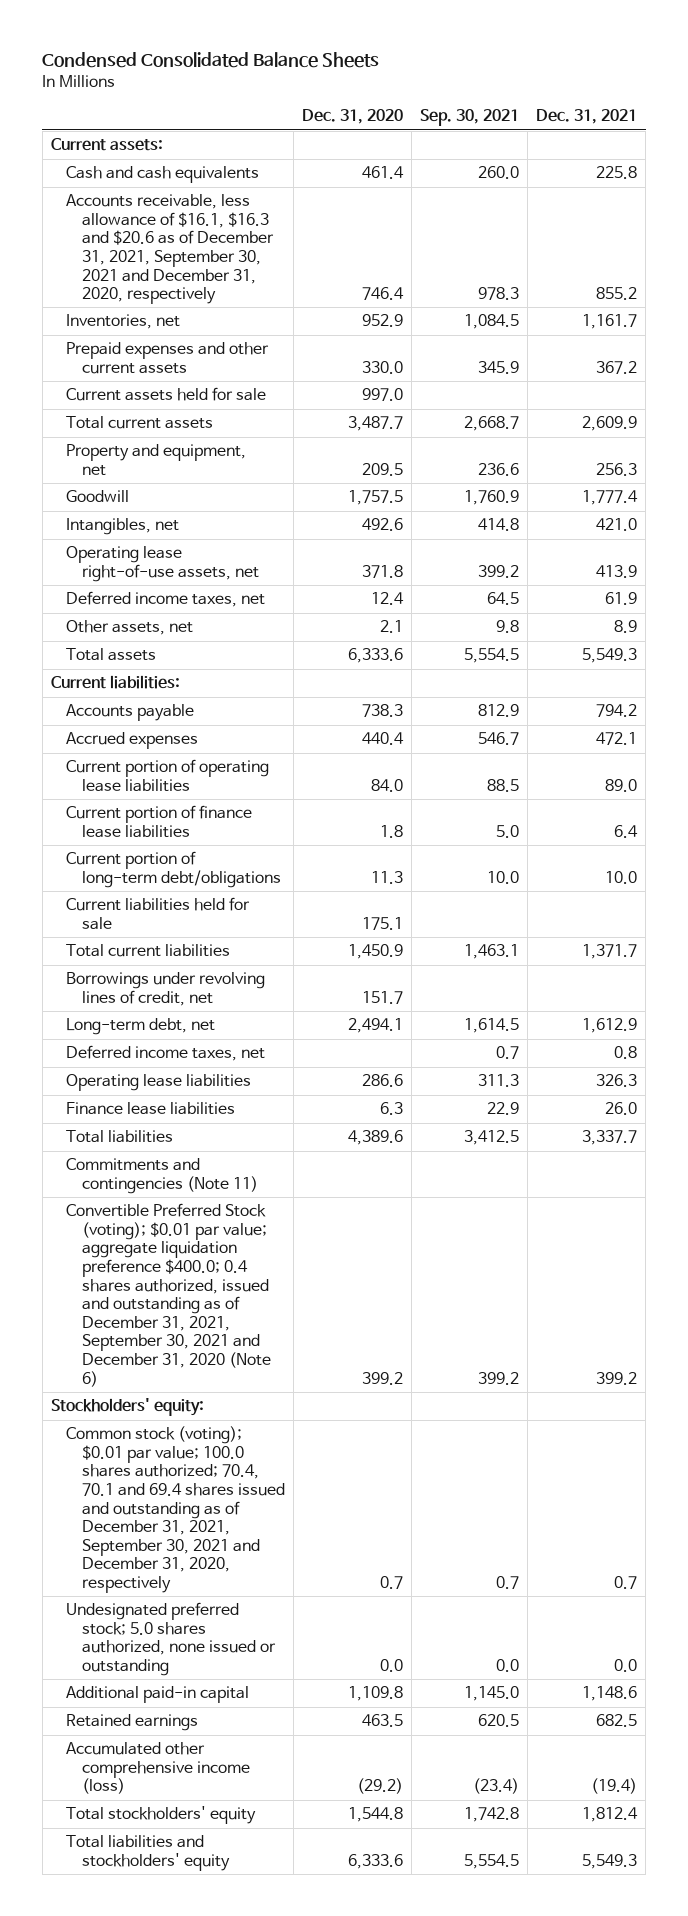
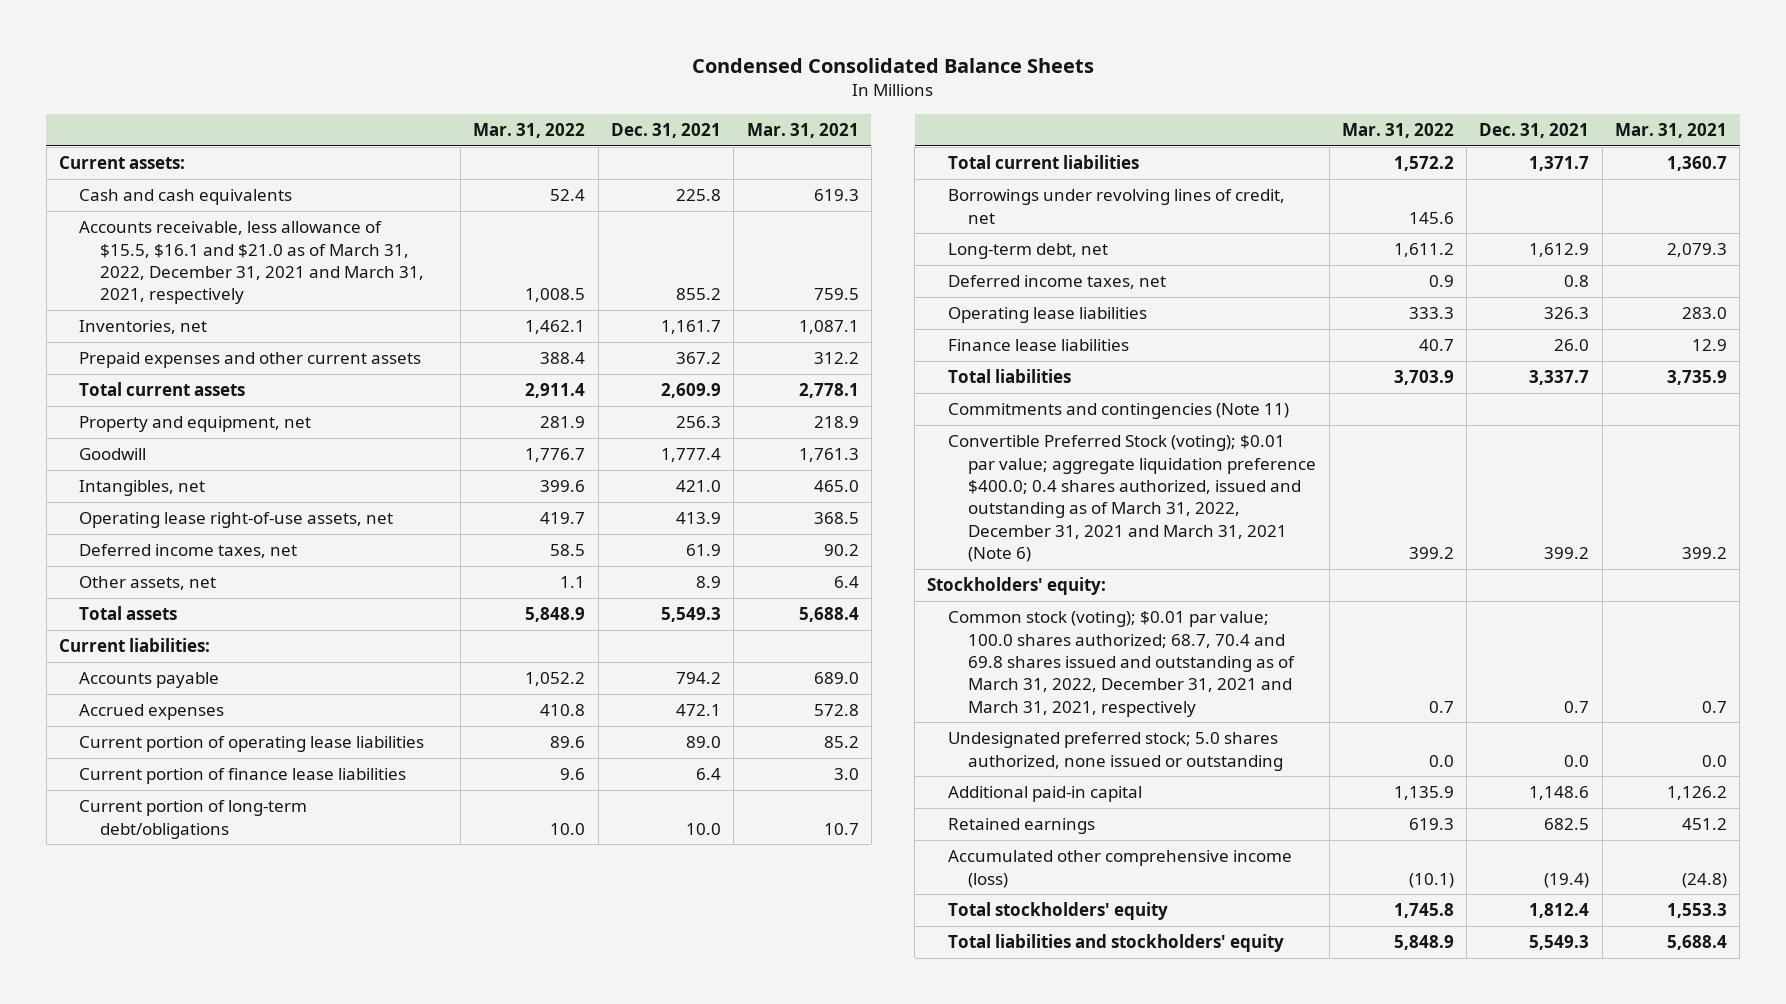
- | Dec. 31, 2020 | Sep. 30, 2021 | Dec. 31, 2021
+ | Mar. 31, 2022 | Dec. 31, 2021 | Mar. 31, 2021
- Accounts receivable, less allowance of $16.1, $16.3 and $20.6 as of December 31, 2021, September 30, 2021 and December 31, 2020, respectively | 746.4 | 978.3 | 855.2
+ Accounts receivable, less allowance of $15.5, $16.1 and $21.0 as of March 31, 2022, December 31, 2021 and March 31, 2021, respectively | 1,008.5 | 855.2 | 759.5
- Current assets held for sale | 997.0 | |
- Current liabilities held for sale | 175.1 | |
- Convertible Preferred Stock (voting); $0.01 par value; aggregate liquidation preference $400.0; 0.4 shares authorized, issued and outstanding as of December 31, 2021, September 30, 2021 and December 31, 2020 (Note 6) | 399.2 | 399.2 | 399.2
+ Convertible Preferred Stock (voting); $0.01 par value; aggregate liquidation preference $400.0; 0.4 shares authorized, issued and outstanding as of March 31, 2022, December 31, 2021 and March 31, 2021 (Note 6) | 399.2 | 399.2 | 399.2
- Common stock (voting); $0.01 par value; 100.0 shares authorized; 70.4, 70.1 and 69.4 shares issued and outstanding as of December 31, 2021, September 30, 2021 and December 31, 2020, respectively | 0.7 | 0.7 | 0.7
+ Common stock (voting); $0.01 par value; 100.0 shares authorized; 68.7, 70.4 and 69.8 shares issued and outstanding as of March 31, 2022, December 31, 2021 and March 31, 2021, respectively | 0.7 | 0.7 | 0.7

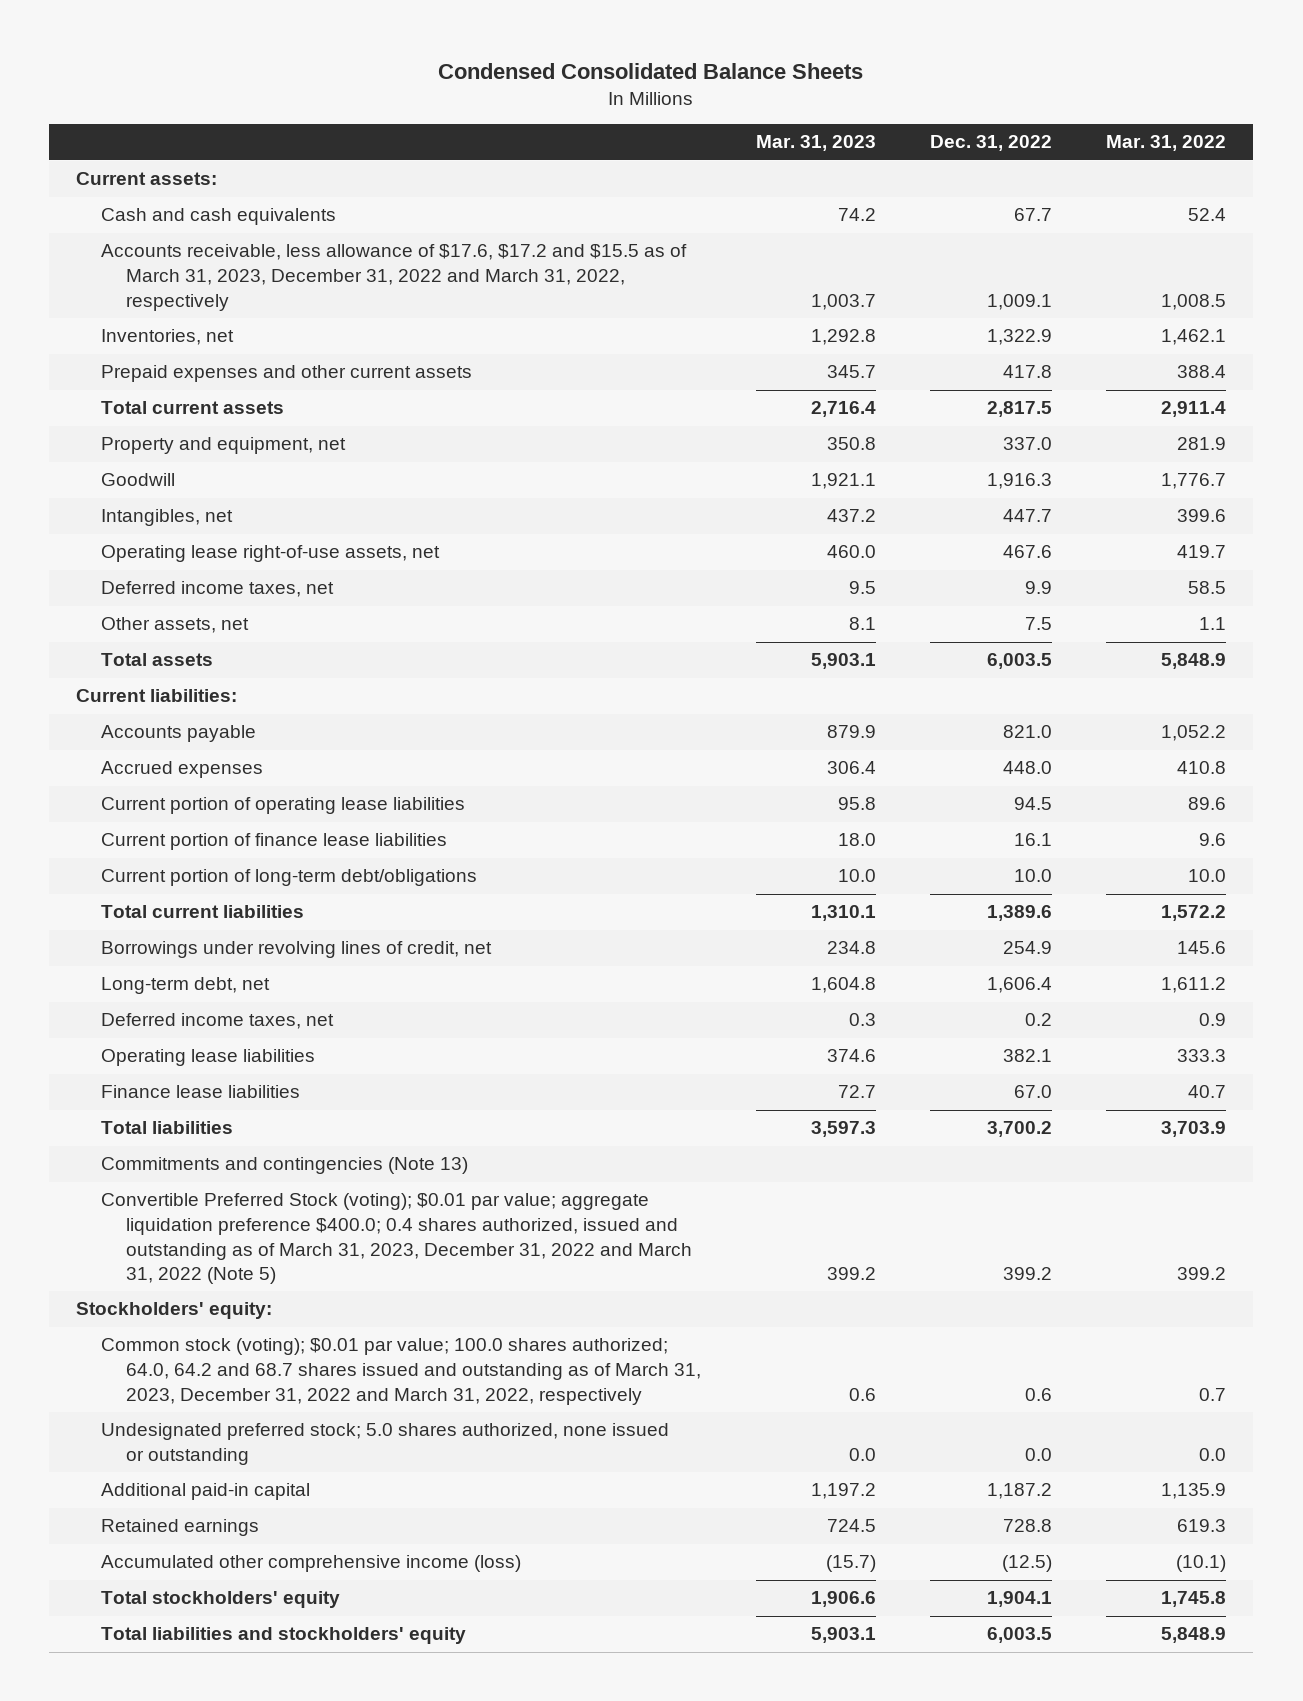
- | Mar. 31, 2022 | Dec. 31, 2021 | Mar. 31, 2021
+ | Mar. 31, 2023 | Dec. 31, 2022 | Mar. 31, 2022
- Accounts receivable, less allowance of $15.5, $16.1 and $21.0 as of March 31, 2022, December 31, 2021 and March 31, 2021, respectively | 1,008.5 | 855.2 | 759.5
+ Accounts receivable, less allowance of $17.6, $17.2 and $15.5 as of March 31, 2023, December 31, 2022 and March 31, 2022, respectively | 1,003.7 | 1,009.1 | 1,008.5
- Commitments and contingencies (Note 11)
- Convertible Preferred Stock (voting); $0.01 par value; aggregate liquidation preference $400.0; 0.4 shares authorized, issued and outstanding as of March 31, 2022, December 31, 2021 and March 31, 2021 (Note 6) | 399.2 | 399.2 | 399.2
+ Commitments and contingencies (Note 13)
+ Convertible Preferred Stock (voting); $0.01 par value; aggregate liquidation preference $400.0; 0.4 shares authorized, issued and outstanding as of March 31, 2023, December 31, 2022 and March 31, 2022 (Note 5) | 399.2 | 399.2 | 399.2
- Common stock (voting); $0.01 par value; 100.0 shares authorized; 68.7, 70.4 and 69.8 shares issued and outstanding as of March 31, 2022, December 31, 2021 and March 31, 2021, respectively | 0.7 | 0.7 | 0.7
+ Common stock (voting); $0.01 par value; 100.0 shares authorized; 64.0, 64.2 and 68.7 shares issued and outstanding as of March 31, 2023, December 31, 2022 and March 31, 2022, respectively | 0.6 | 0.6 | 0.7

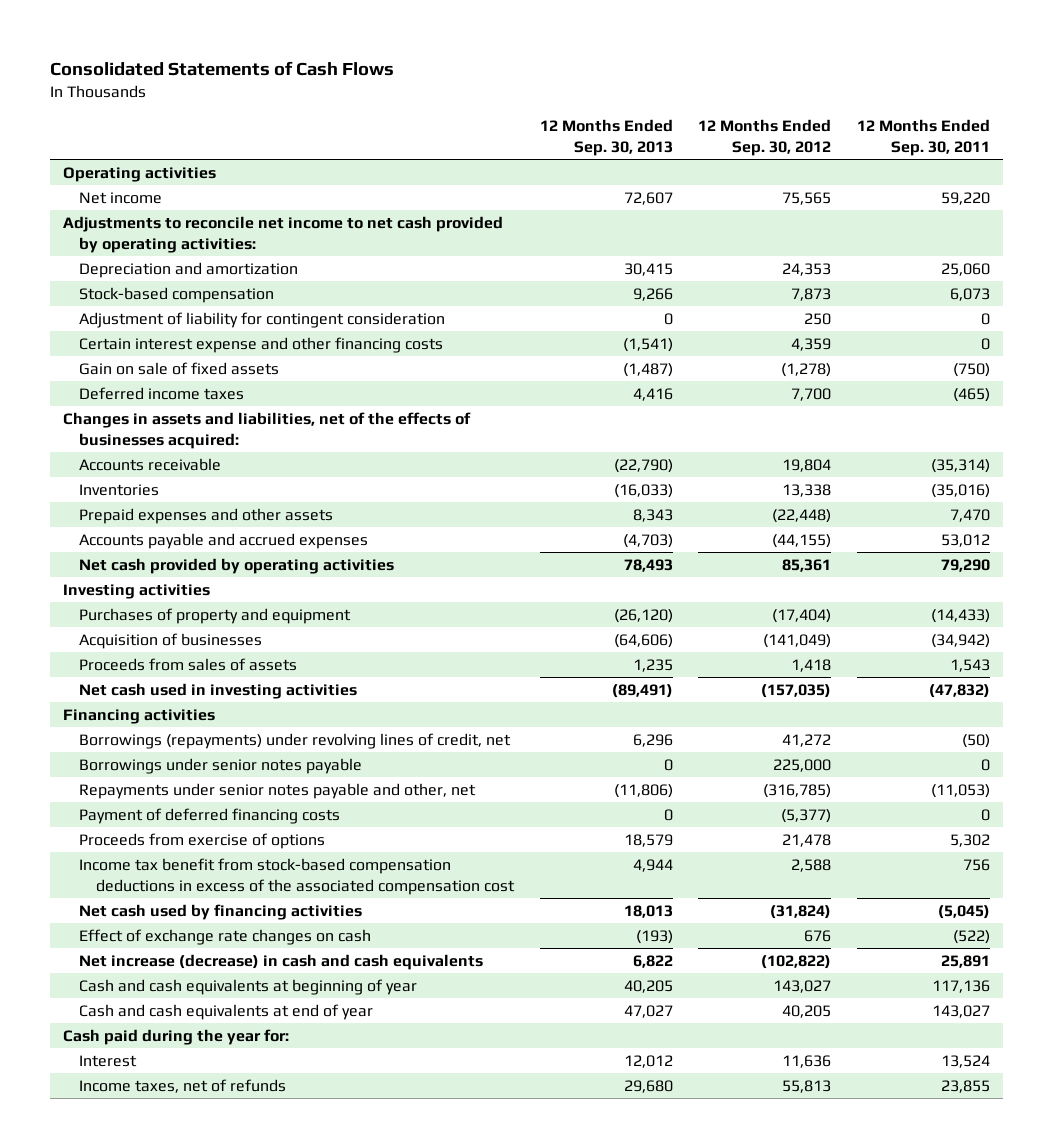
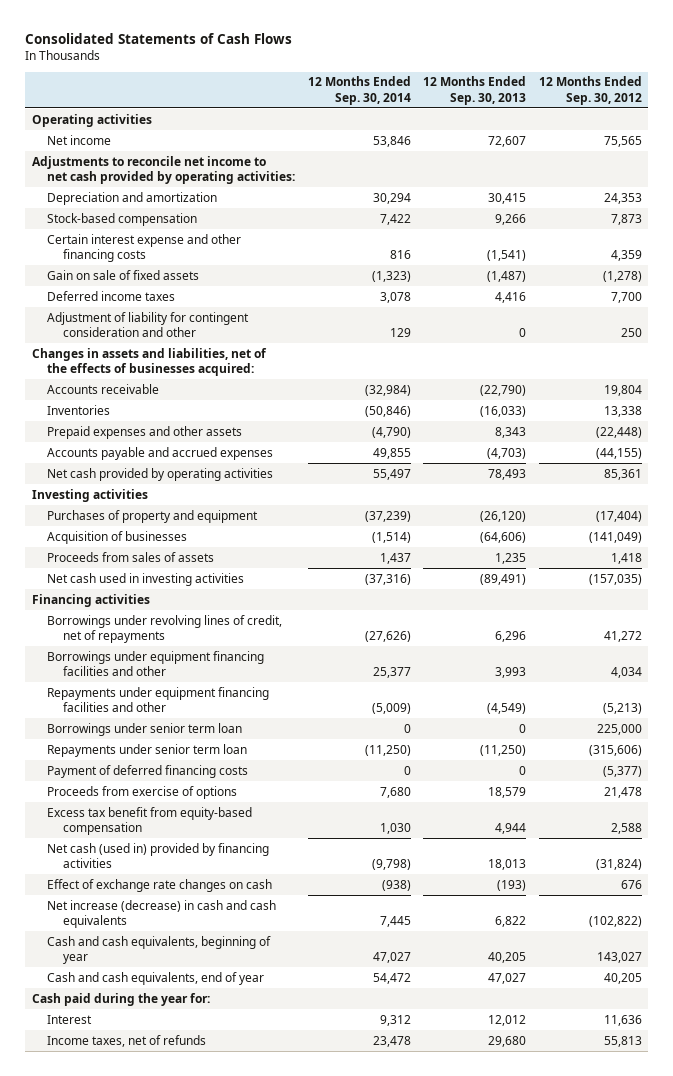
- | 12 Months Ended Sep. 30, 2013 | 12 Months Ended Sep. 30, 2012 | 12 Months Ended Sep. 30, 2011
+ | 12 Months Ended Sep. 30, 2014 | 12 Months Ended Sep. 30, 2013 | 12 Months Ended Sep. 30, 2012
- Adjustment of liability for contingent consideration | 0 | 250 | 0
+ Adjustment of liability for contingent consideration and other | 129 | 0 | 250
- Borrowings (repayments) under revolving lines of credit, net | 6,296 | 41,272 | (50)
- Borrowings under senior notes payable | 0 | 225,000 | 0
- Repayments under senior notes payable and other, net | (11,806) | (316,785) | (11,053)
+ Borrowings under revolving lines of credit, net of repayments | (27,626) | 6,296 | 41,272
+ Borrowings under equipment financing facilities and other | 25,377 | 3,993 | 4,034
+ Repayments under equipment financing facilities and other | (5,009) | (4,549) | (5,213)
+ Borrowings under senior term loan | 0 | 0 | 225,000
+ Repayments under senior term loan | (11,250) | (11,250) | (315,606)
- Income tax benefit from stock-based compensation deductions in excess of the associated compensation cost | 4,944 | 2,588 | 756
- Net cash used by financing activities | 18,013 | (31,824) | (5,045)
+ Excess tax benefit from equity-based compensation | 1,030 | 4,944 | 2,588
+ Net cash (used in) provided by financing activities | (9,798) | 18,013 | (31,824)
- Cash and cash equivalents at beginning of year | 40,205 | 143,027 | 117,136
- Cash and cash equivalents at end of year | 47,027 | 40,205 | 143,027
+ Cash and cash equivalents, beginning of year | 47,027 | 40,205 | 143,027
+ Cash and cash equivalents, end of year | 54,472 | 47,027 | 40,205

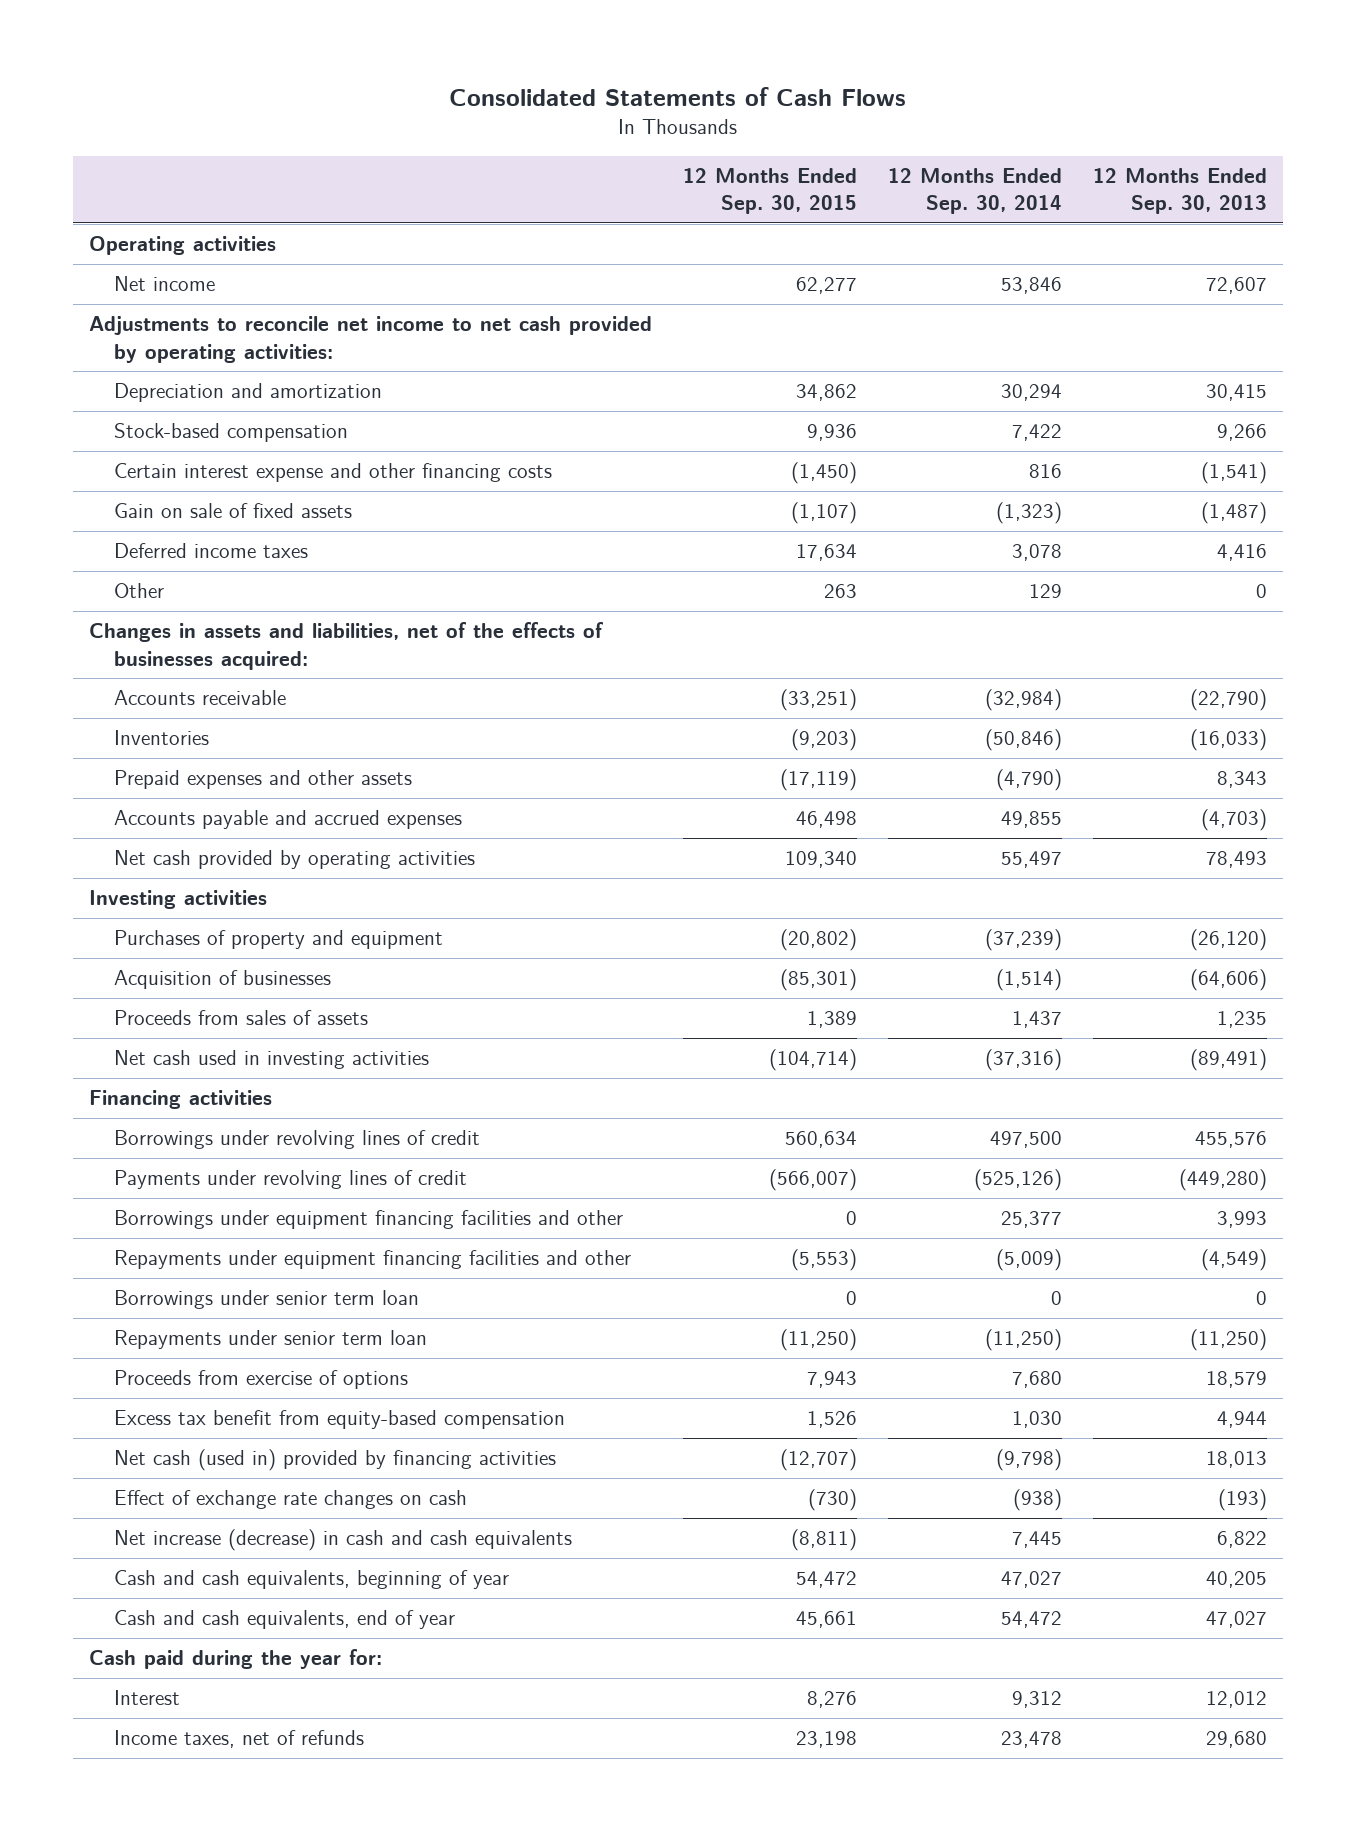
- | 12 Months Ended Sep. 30, 2014 | 12 Months Ended Sep. 30, 2013 | 12 Months Ended Sep. 30, 2012
+ | 12 Months Ended Sep. 30, 2015 | 12 Months Ended Sep. 30, 2014 | 12 Months Ended Sep. 30, 2013
- Adjustment of liability for contingent consideration and other | 129 | 0 | 250
+ Other | 263 | 129 | 0
- Borrowings under revolving lines of credit, net of repayments | (27,626) | 6,296 | 41,272
+ Borrowings under revolving lines of credit | 560,634 | 497,500 | 455,576
+ Payments under revolving lines of credit | (566,007) | (525,126) | (449,280)
- Payment of deferred financing costs | 0 | 0 | (5,377)

